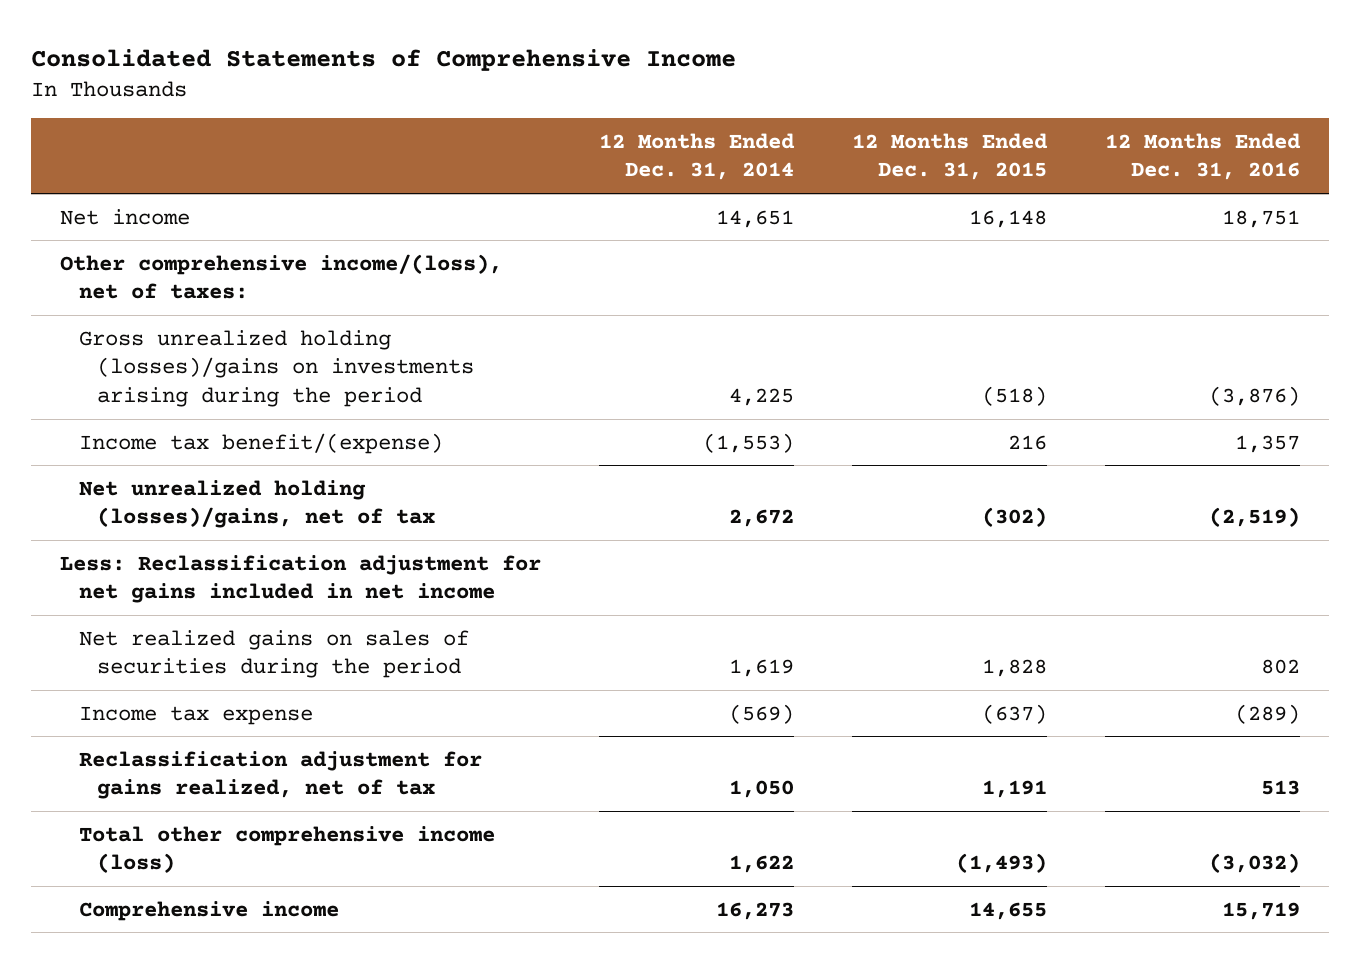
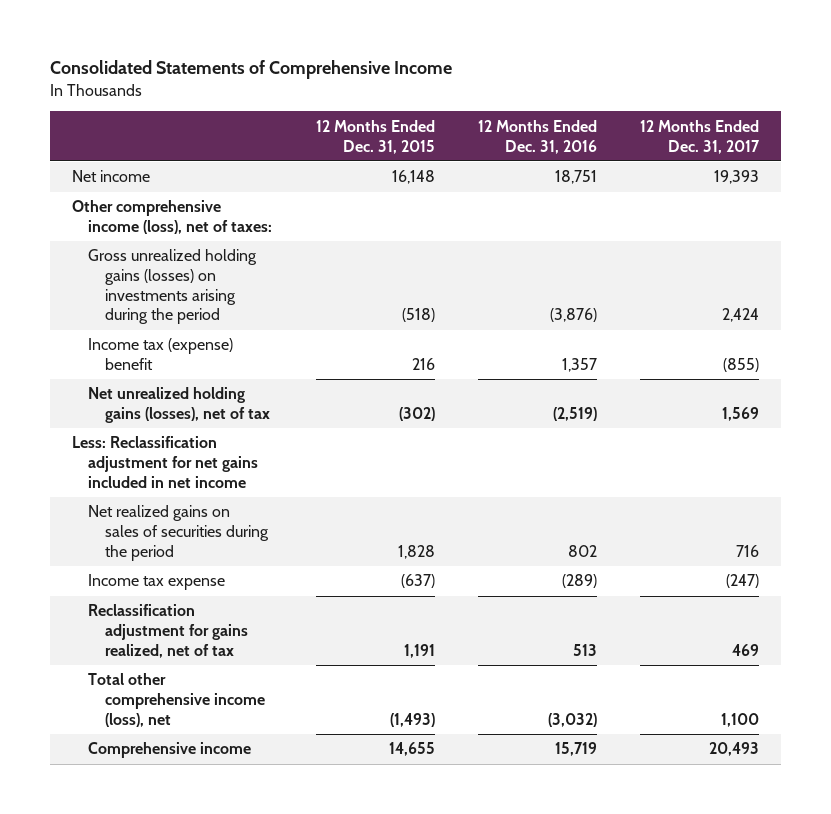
- | 12 Months Ended Dec. 31, 2014 | 12 Months Ended Dec. 31, 2015 | 12 Months Ended Dec. 31, 2016
+ | 12 Months Ended Dec. 31, 2015 | 12 Months Ended Dec. 31, 2016 | 12 Months Ended Dec. 31, 2017
- Other comprehensive income/(loss), net of taxes:
- Gross unrealized holding (losses)/gains on investments arising during the period | 4,225 | (518) | (3,876)
- Income tax benefit/(expense) | (1,553) | 216 | 1,357
- Net unrealized holding (losses)/gains, net of tax | 2,672 | (302) | (2,519)
+ Other comprehensive income (loss), net of taxes:
+ Gross unrealized holding gains (losses) on investments arising during the period | (518) | (3,876) | 2,424
+ Income tax (expense) benefit | 216 | 1,357 | (855)
+ Net unrealized holding gains (losses), net of tax | (302) | (2,519) | 1,569
- Total other comprehensive income (loss) | 1,622 | (1,493) | (3,032)
+ Total other comprehensive income (loss), net | (1,493) | (3,032) | 1,100

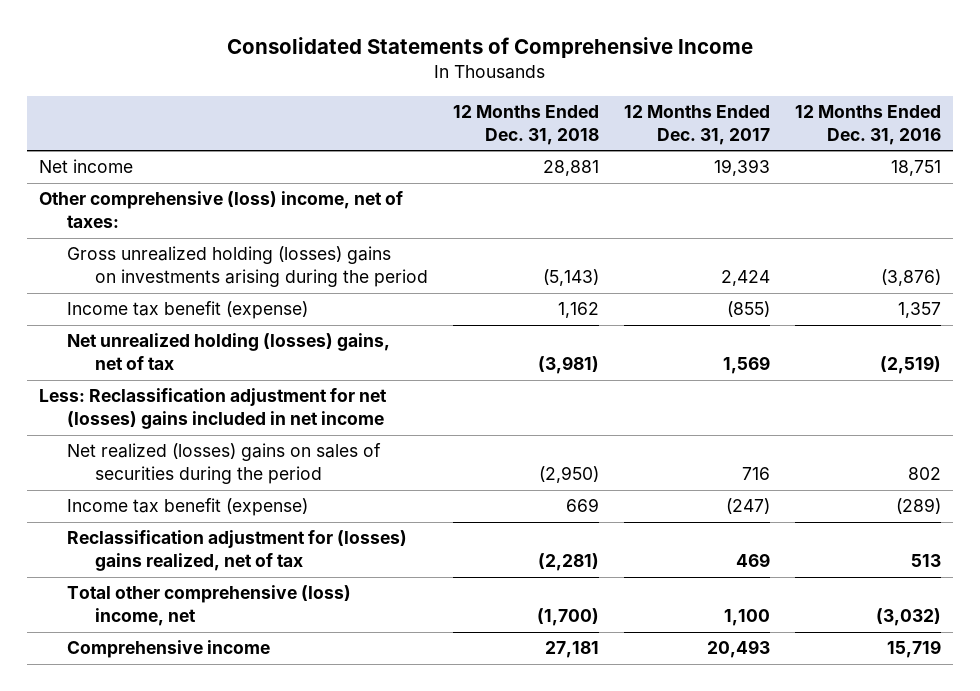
- | 12 Months Ended Dec. 31, 2015 | 12 Months Ended Dec. 31, 2016 | 12 Months Ended Dec. 31, 2017
+ | 12 Months Ended Dec. 31, 2018 | 12 Months Ended Dec. 31, 2017 | 12 Months Ended Dec. 31, 2016
- Other comprehensive income (loss), net of taxes:
- Gross unrealized holding gains (losses) on investments arising during the period | (518) | (3,876) | 2,424
- Income tax (expense) benefit | 216 | 1,357 | (855)
- Net unrealized holding gains (losses), net of tax | (302) | (2,519) | 1,569
- Less: Reclassification adjustment for net gains included in net income
- Net realized gains on sales of securities during the period | 1,828 | 802 | 716
- Income tax expense | (637) | (289) | (247)
- Reclassification adjustment for gains realized, net of tax | 1,191 | 513 | 469
- Total other comprehensive income (loss), net | (1,493) | (3,032) | 1,100
+ Other comprehensive (loss) income, net of taxes:
+ Gross unrealized holding (losses) gains on investments arising during the period | (5,143) | 2,424 | (3,876)
+ Income tax benefit (expense) | 1,162 | (855) | 1,357
+ Net unrealized holding (losses) gains, net of tax | (3,981) | 1,569 | (2,519)
+ Less: Reclassification adjustment for net (losses) gains included in net income
+ Net realized (losses) gains on sales of securities during the period | (2,950) | 716 | 802
+ Income tax benefit (expense) | 669 | (247) | (289)
+ Reclassification adjustment for (losses) gains realized, net of tax | (2,281) | 469 | 513
+ Total other comprehensive (loss) income, net | (1,700) | 1,100 | (3,032)

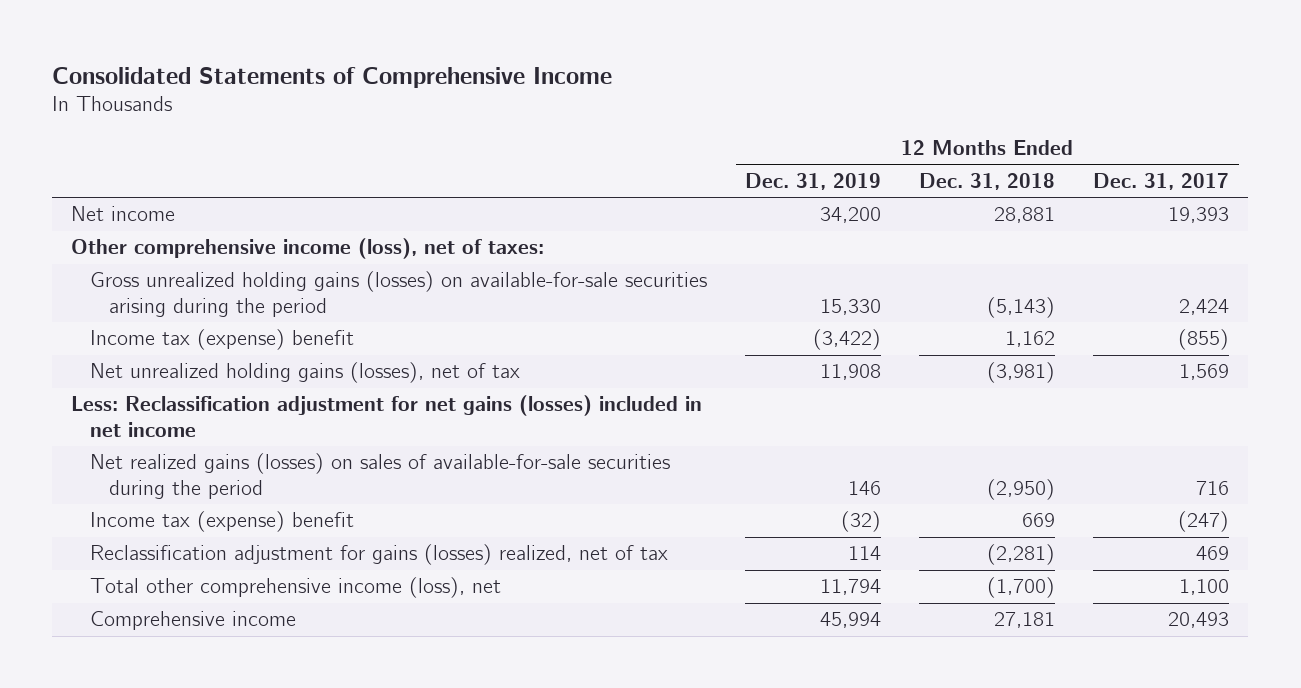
- | 12 Months Ended Dec. 31, 2018 | 12 Months Ended Dec. 31, 2017 | 12 Months Ended Dec. 31, 2016
+ | 12 Months Ended Dec. 31, 2019 | 12 Months Ended Dec. 31, 2018 | 12 Months Ended Dec. 31, 2017
- Other comprehensive (loss) income, net of taxes:
- Gross unrealized holding (losses) gains on investments arising during the period | (5,143) | 2,424 | (3,876)
- Income tax benefit (expense) | 1,162 | (855) | 1,357
- Net unrealized holding (losses) gains, net of tax | (3,981) | 1,569 | (2,519)
- Less: Reclassification adjustment for net (losses) gains included in net income
- Net realized (losses) gains on sales of securities during the period | (2,950) | 716 | 802
- Income tax benefit (expense) | 669 | (247) | (289)
- Reclassification adjustment for (losses) gains realized, net of tax | (2,281) | 469 | 513
- Total other comprehensive (loss) income, net | (1,700) | 1,100 | (3,032)
+ Other comprehensive income (loss), net of taxes:
+ Gross unrealized holding gains (losses) on available-for-sale securities arising during the period | 15,330 | (5,143) | 2,424
+ Income tax (expense) benefit | (3,422) | 1,162 | (855)
+ Net unrealized holding gains (losses), net of tax | 11,908 | (3,981) | 1,569
+ Less: Reclassification adjustment for net gains (losses) included in net income
+ Net realized gains (losses) on sales of available-for-sale securities during the period | 146 | (2,950) | 716
+ Income tax (expense) benefit | (32) | 669 | (247)
+ Reclassification adjustment for gains (losses) realized, net of tax | 114 | (2,281) | 469
+ Total other comprehensive income (loss), net | 11,794 | (1,700) | 1,100

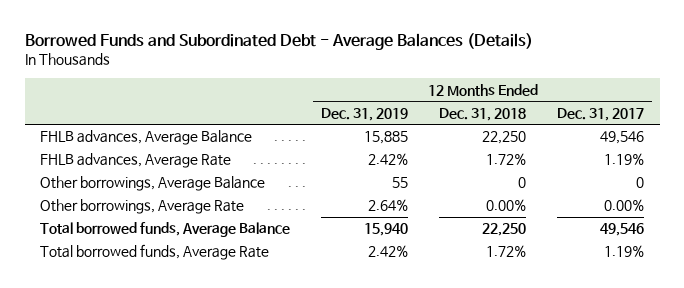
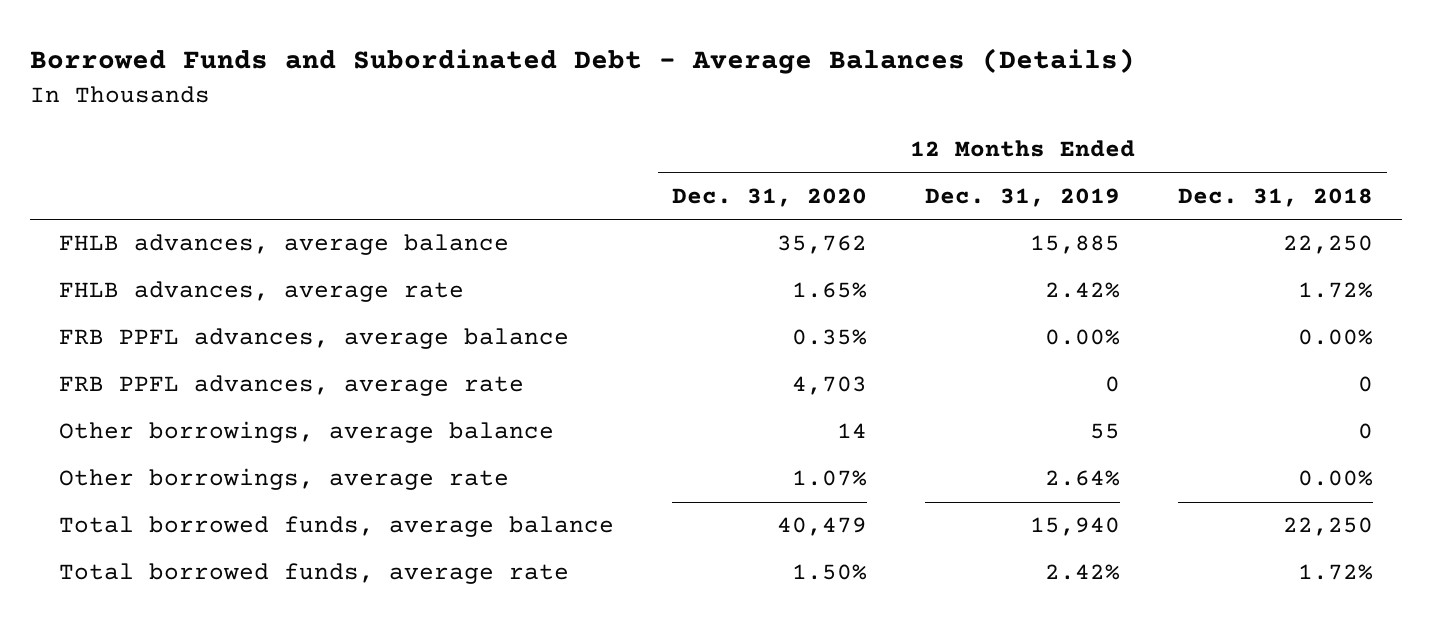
- | 12 Months Ended Dec. 31, 2019 | 12 Months Ended Dec. 31, 2018 | 12 Months Ended Dec. 31, 2017
+ | 12 Months Ended Dec. 31, 2020 | 12 Months Ended Dec. 31, 2019 | 12 Months Ended Dec. 31, 2018
- FHLB advances, Average Balance | 15,885 | 22,250 | 49,546
- FHLB advances, Average Rate | 2.42% | 1.72% | 1.19%
- Other borrowings, Average Balance | 55 | 0 | 0
- Other borrowings, Average Rate | 2.64% | 0.00% | 0.00%
- Total borrowed funds, Average Balance | 15,940 | 22,250 | 49,546
- Total borrowed funds, Average Rate | 2.42% | 1.72% | 1.19%
+ FHLB advances, average balance | 35,762 | 15,885 | 22,250
+ FHLB advances, average rate | 1.65% | 2.42% | 1.72%
+ FRB PPFL advances, average balance | 0.35% | 0.00% | 0.00%
+ FRB PPFL advances, average rate | 4,703 | 0 | 0
+ Other borrowings, average balance | 14 | 55 | 0
+ Other borrowings, average rate | 1.07% | 2.64% | 0.00%
+ Total borrowed funds, average balance | 40,479 | 15,940 | 22,250
+ Total borrowed funds, average rate | 1.50% | 2.42% | 1.72%

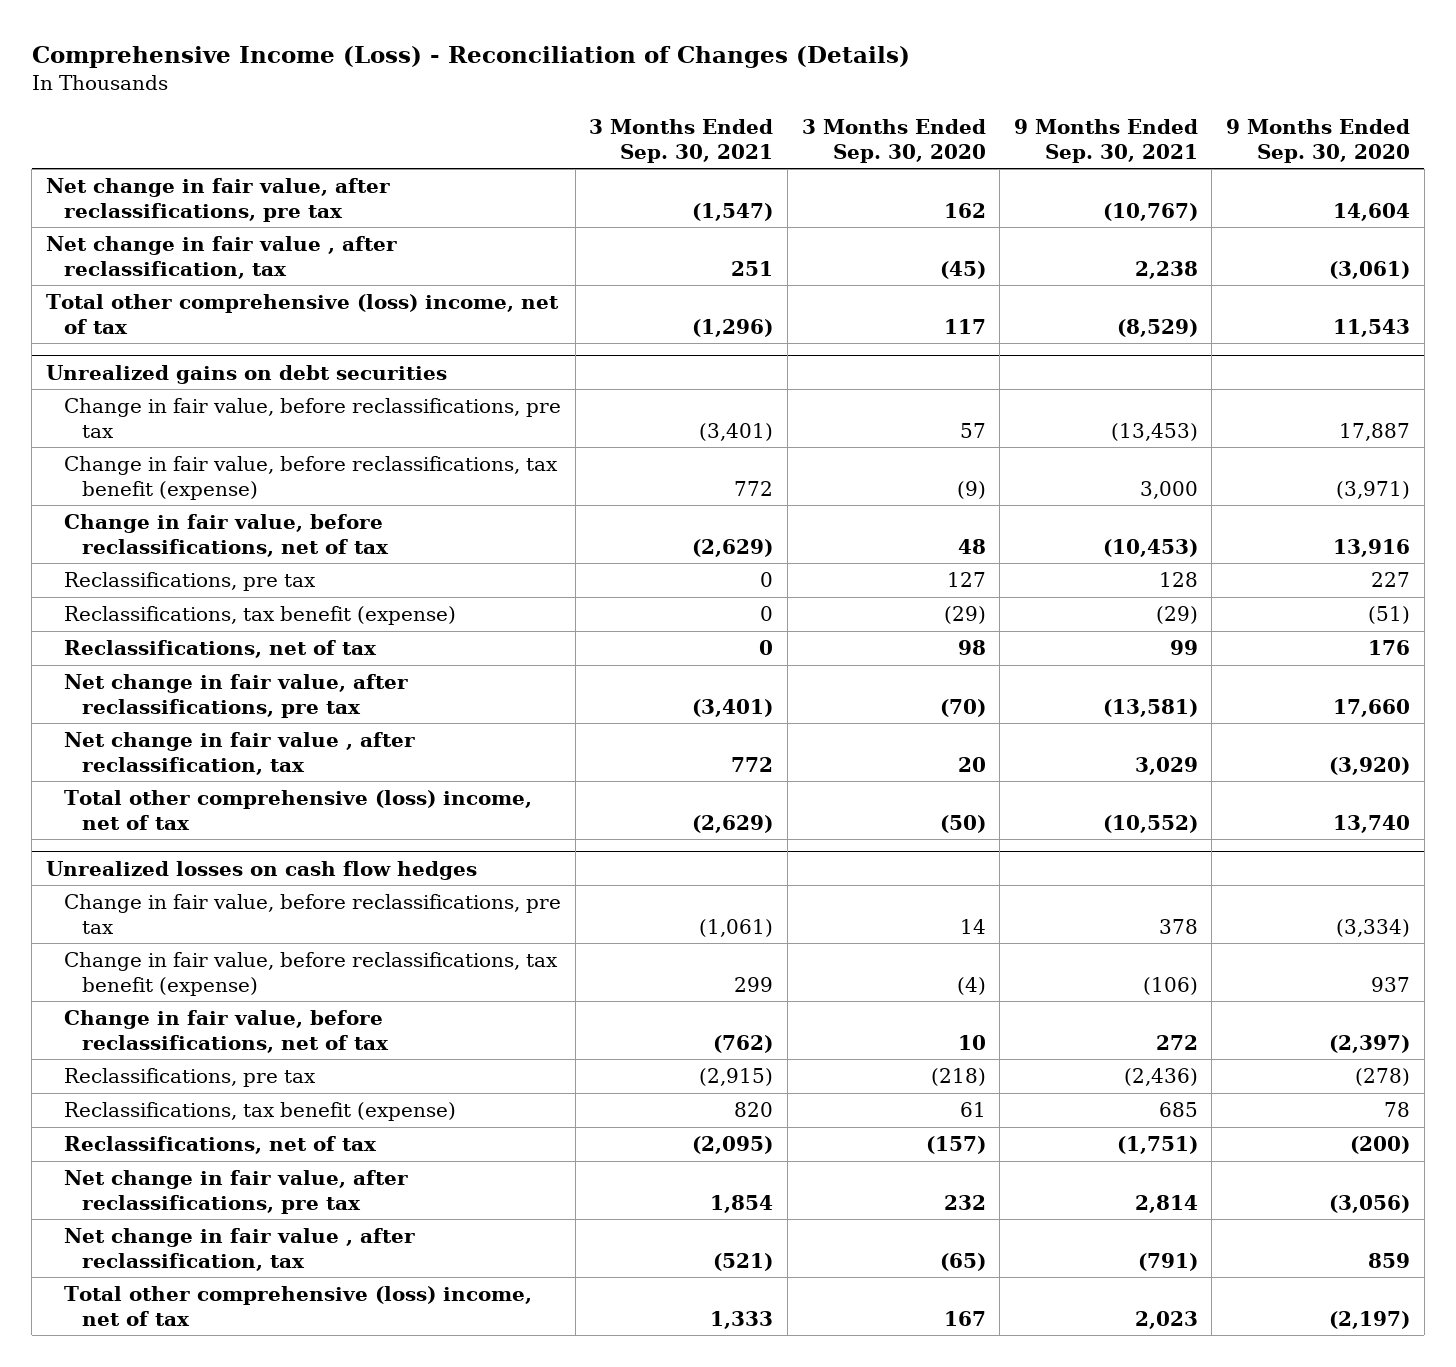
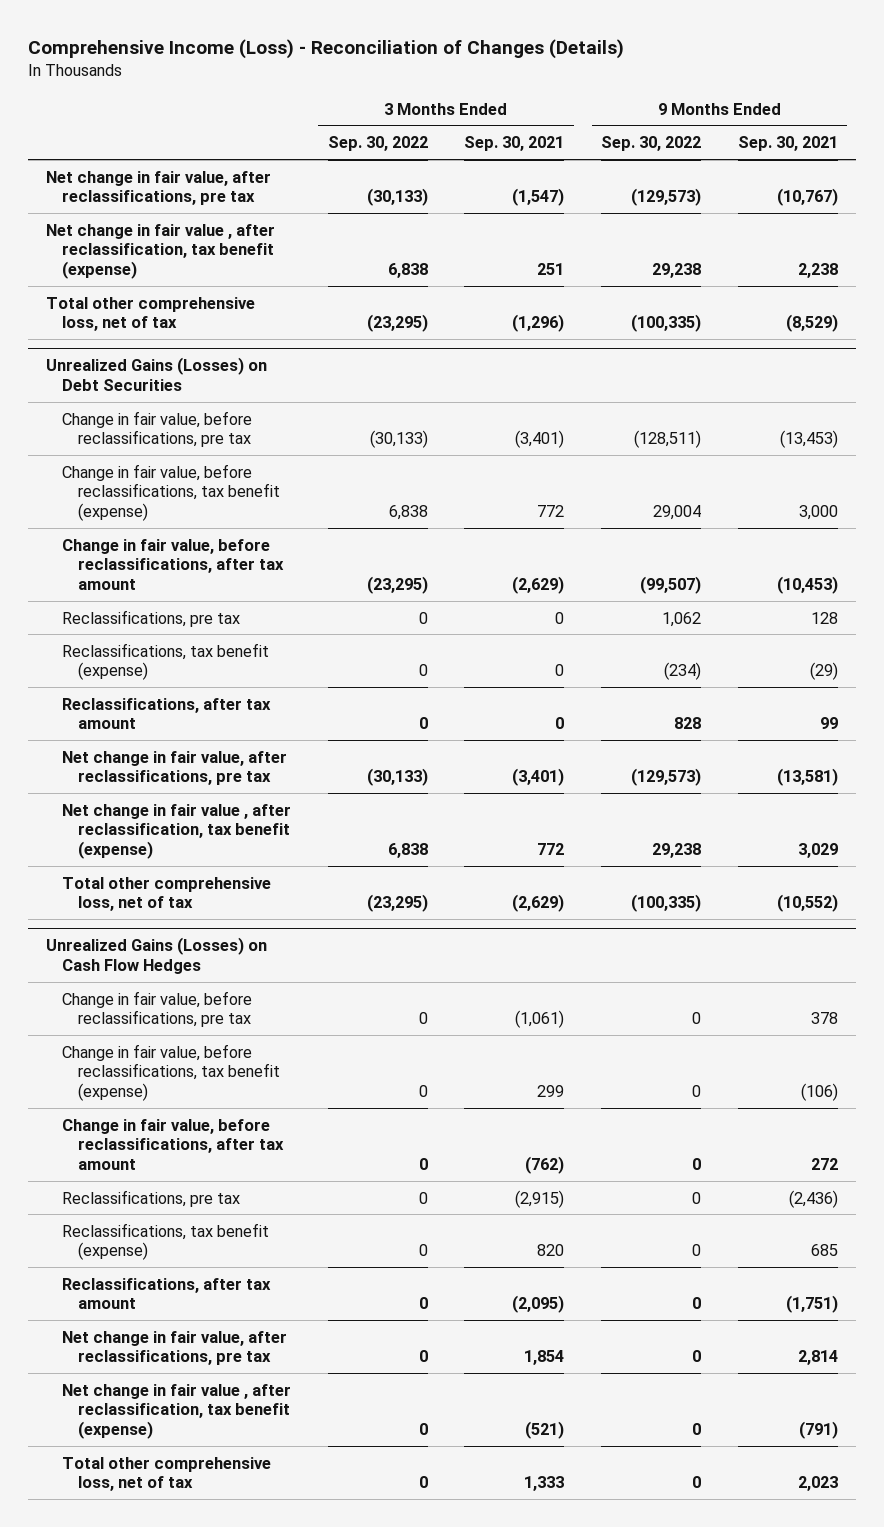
- | 3 Months Ended Sep. 30, 2021 | 3 Months Ended Sep. 30, 2020 | 9 Months Ended Sep. 30, 2021 | 9 Months Ended Sep. 30, 2020
+ | 3 Months Ended Sep. 30, 2022 | 3 Months Ended Sep. 30, 2021 | 9 Months Ended Sep. 30, 2022 | 9 Months Ended Sep. 30, 2021
- Net change in fair value , after reclassification, tax | 251 | (45) | 2,238 | (3,061)
- Total other comprehensive (loss) income, net of tax | (1,296) | 117 | (8,529) | 11,543
- Unrealized gains on debt securities
+ Net change in fair value , after reclassification, tax benefit (expense) | 6,838 | 251 | 29,238 | 2,238
+ Total other comprehensive loss, net of tax | (23,295) | (1,296) | (100,335) | (8,529)
+ Unrealized Gains (Losses) on Debt Securities
- Change in fair value, before reclassifications, net of tax | (2,629) | 48 | (10,453) | 13,916
+ Change in fair value, before reclassifications, after tax amount | (23,295) | (2,629) | (99,507) | (10,453)
- Reclassifications, net of tax | 0 | 98 | 99 | 176
+ Reclassifications, after tax amount | 0 | 0 | 828 | 99
- Net change in fair value , after reclassification, tax | 772 | 20 | 3,029 | (3,920)
- Total other comprehensive (loss) income, net of tax | (2,629) | (50) | (10,552) | 13,740
- Unrealized losses on cash flow hedges
+ Net change in fair value , after reclassification, tax benefit (expense) | 6,838 | 772 | 29,238 | 3,029
+ Total other comprehensive loss, net of tax | (23,295) | (2,629) | (100,335) | (10,552)
+ Unrealized Gains (Losses) on Cash Flow Hedges
- Change in fair value, before reclassifications, net of tax | (762) | 10 | 272 | (2,397)
+ Change in fair value, before reclassifications, after tax amount | 0 | (762) | 0 | 272
- Reclassifications, net of tax | (2,095) | (157) | (1,751) | (200)
+ Reclassifications, after tax amount | 0 | (2,095) | 0 | (1,751)
- Net change in fair value , after reclassification, tax | (521) | (65) | (791) | 859
- Total other comprehensive (loss) income, net of tax | 1,333 | 167 | 2,023 | (2,197)
+ Net change in fair value , after reclassification, tax benefit (expense) | 0 | (521) | 0 | (791)
+ Total other comprehensive loss, net of tax | 0 | 1,333 | 0 | 2,023

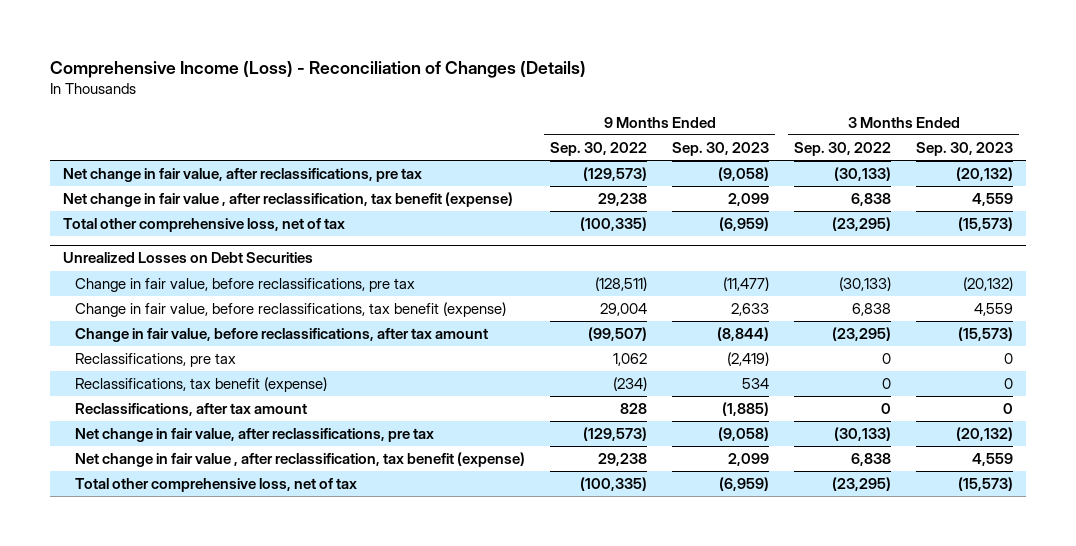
- | 3 Months Ended Sep. 30, 2022 | 3 Months Ended Sep. 30, 2021 | 9 Months Ended Sep. 30, 2022 | 9 Months Ended Sep. 30, 2021
+ | 9 Months Ended Sep. 30, 2022 | 9 Months Ended Sep. 30, 2023 | 3 Months Ended Sep. 30, 2022 | 3 Months Ended Sep. 30, 2023
- Unrealized Gains (Losses) on Debt Securities
+ Unrealized Losses on Debt Securities
- Unrealized Gains (Losses) on Cash Flow Hedges
- Change in fair value, before reclassifications, pre tax | 0 | (1,061) | 0 | 378
- Change in fair value, before reclassifications, tax benefit (expense) | 0 | 299 | 0 | (106)
- Change in fair value, before reclassifications, after tax amount | 0 | (762) | 0 | 272
- Reclassifications, pre tax | 0 | (2,915) | 0 | (2,436)
- Reclassifications, tax benefit (expense) | 0 | 820 | 0 | 685
- Reclassifications, after tax amount | 0 | (2,095) | 0 | (1,751)
- Net change in fair value, after reclassifications, pre tax | 0 | 1,854 | 0 | 2,814
- Net change in fair value , after reclassification, tax benefit (expense) | 0 | (521) | 0 | (791)
- Total other comprehensive loss, net of tax | 0 | 1,333 | 0 | 2,023

